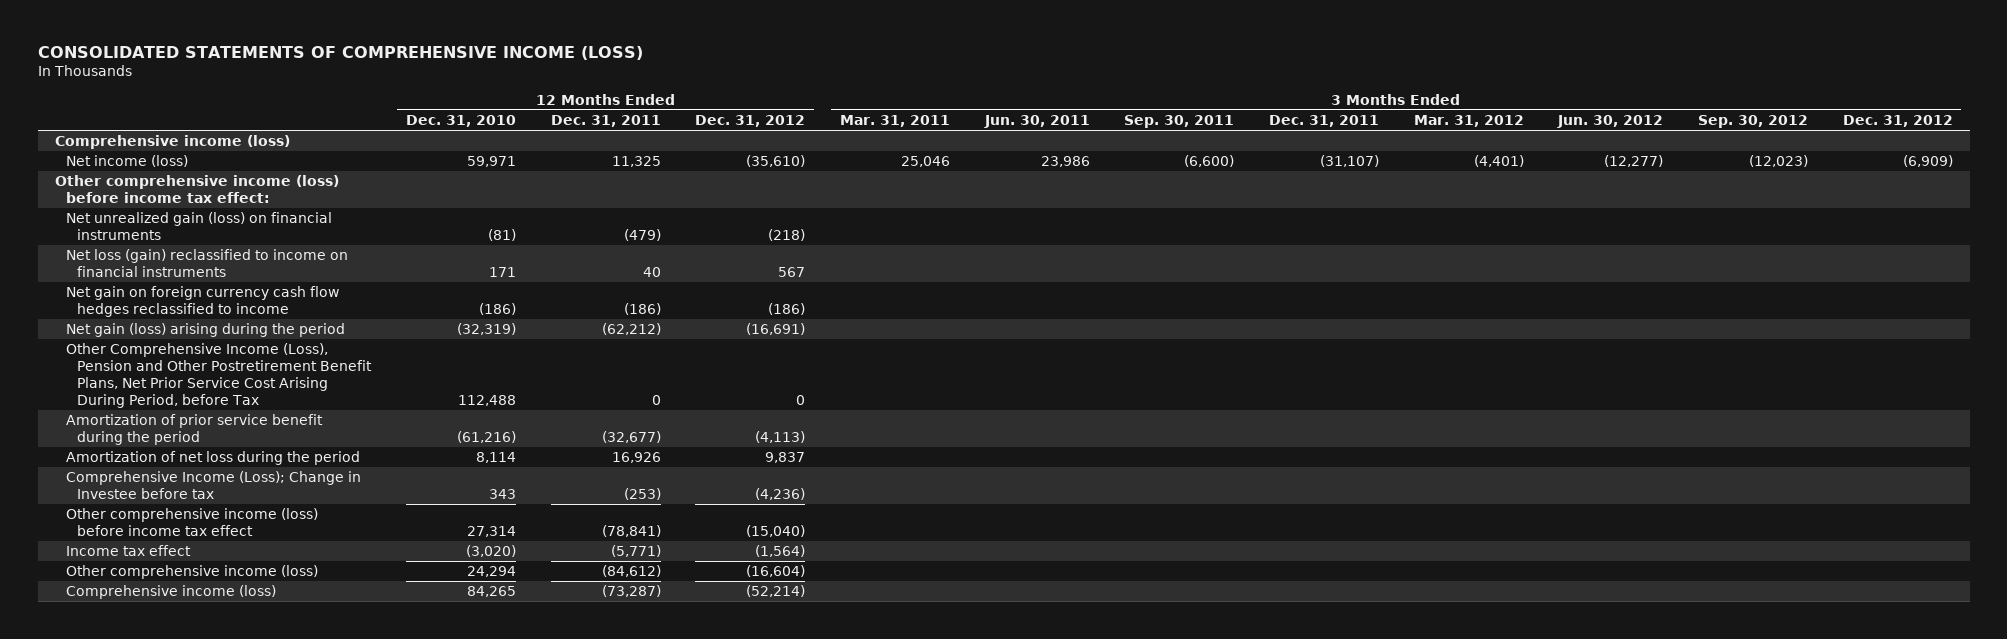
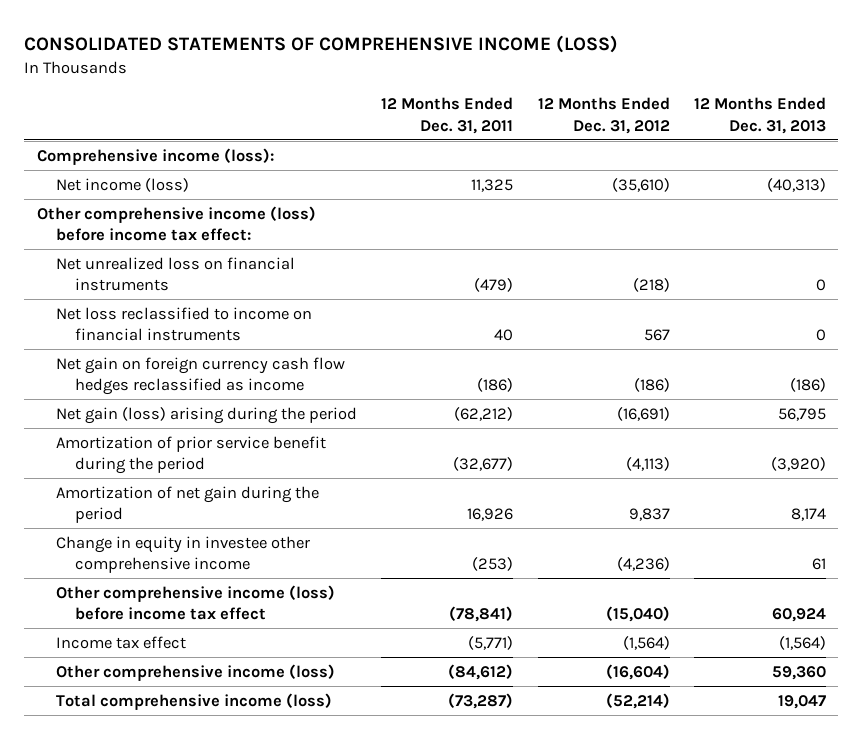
- | 12 Months Ended Dec. 31, 2010 | 12 Months Ended Dec. 31, 2011 | 12 Months Ended Dec. 31, 2012 | 3 Months Ended Mar. 31, 2011 | 3 Months Ended Jun. 30, 2011 | 3 Months Ended Sep. 30, 2011 | 3 Months Ended Dec. 31, 2011 | 3 Months Ended Mar. 31, 2012 | 3 Months Ended Jun. 30, 2012 | 3 Months Ended Sep. 30, 2012 | 3 Months Ended Dec. 31, 2012
+ | 12 Months Ended Dec. 31, 2011 | 12 Months Ended Dec. 31, 2012 | 12 Months Ended Dec. 31, 2013
- Comprehensive income (loss)
+ Comprehensive income (loss):
- Net unrealized gain (loss) on financial instruments | (81) | (479) | (218) | | | | | | | |
- Net loss (gain) reclassified to income on financial instruments | 171 | 40 | 567 | | | | | | | |
- Net gain on foreign currency cash flow hedges reclassified to income | (186) | (186) | (186) | | | | | | | |
+ Net unrealized loss on financial instruments | (479) | (218) | 0
+ Net loss reclassified to income on financial instruments | 40 | 567 | 0
+ Net gain on foreign currency cash flow hedges reclassified as income | (186) | (186) | (186)
- Other Comprehensive Income (Loss), Pension and Other Postretirement Benefit Plans, Net Prior Service Cost Arising During Period, before Tax | 112,488 | 0 | 0 | | | | | | | |
- Amortization of net loss during the period | 8,114 | 16,926 | 9,837 | | | | | | | |
- Comprehensive Income (Loss); Change in Investee before tax | 343 | (253) | (4,236) | | | | | | | |
+ Amortization of net gain during the period | 16,926 | 9,837 | 8,174
+ Change in equity in investee other comprehensive income | (253) | (4,236) | 61
- Comprehensive income (loss) | 84,265 | (73,287) | (52,214) | | | | | | | |
+ Total comprehensive income (loss) | (73,287) | (52,214) | 19,047

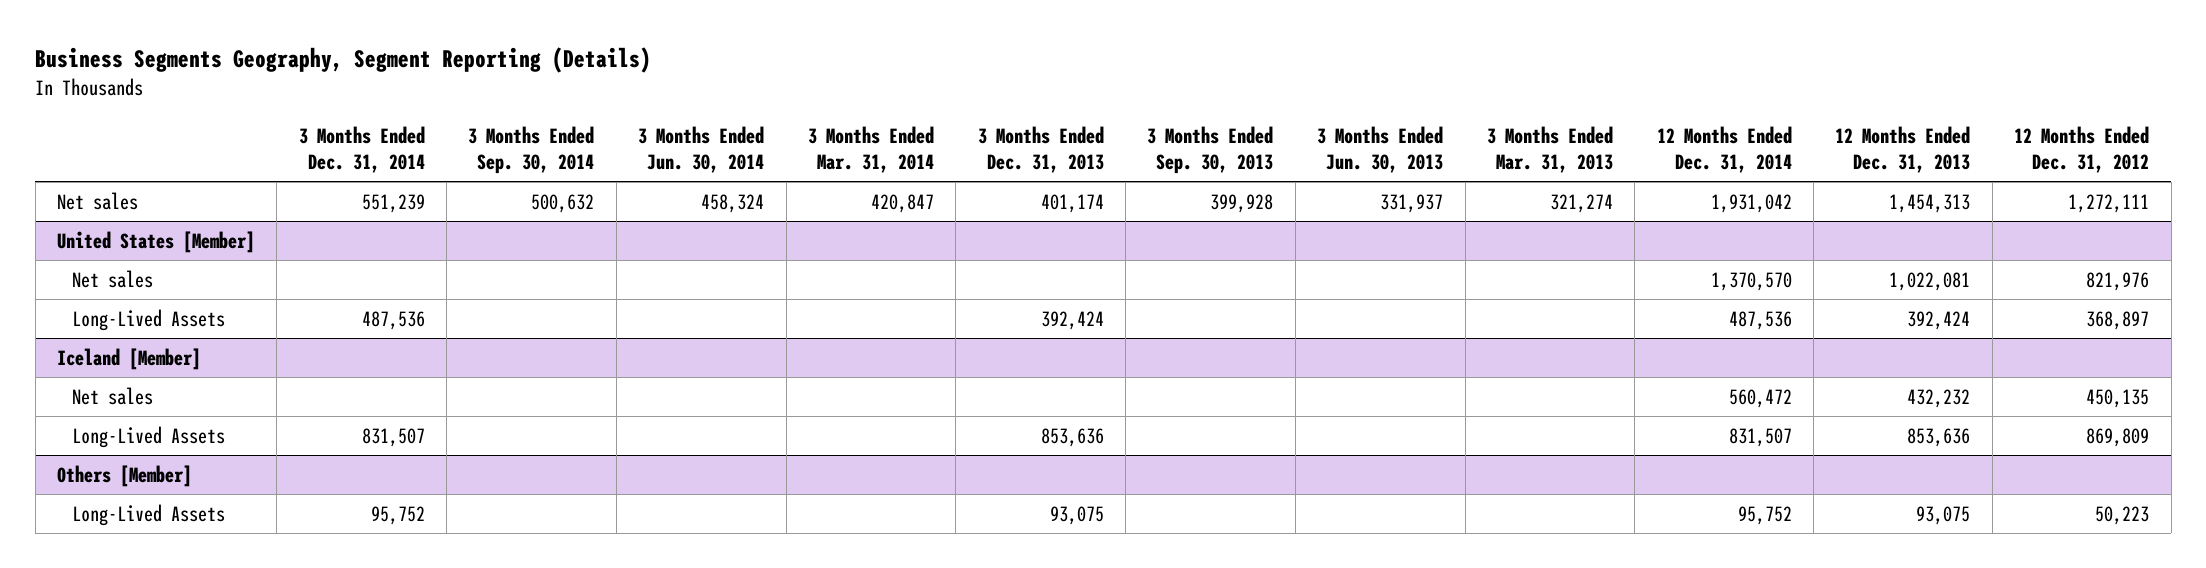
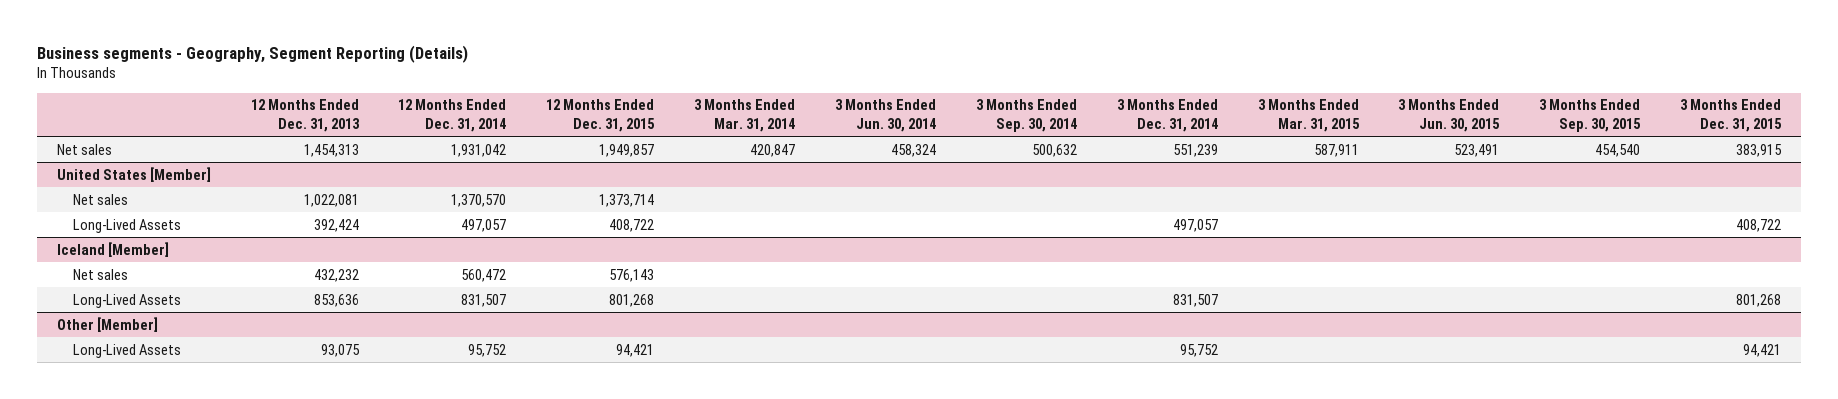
- Business Segments Geography, Segment Reporting (Details)
+ Business segments - Geography, Segment Reporting (Details)
- | 3 Months Ended Dec. 31, 2014 | 3 Months Ended Sep. 30, 2014 | 3 Months Ended Jun. 30, 2014 | 3 Months Ended Mar. 31, 2014 | 3 Months Ended Dec. 31, 2013 | 3 Months Ended Sep. 30, 2013 | 3 Months Ended Jun. 30, 2013 | 3 Months Ended Mar. 31, 2013 | 12 Months Ended Dec. 31, 2014 | 12 Months Ended Dec. 31, 2013 | 12 Months Ended Dec. 31, 2012
+ | 12 Months Ended Dec. 31, 2013 | 12 Months Ended Dec. 31, 2014 | 12 Months Ended Dec. 31, 2015 | 3 Months Ended Mar. 31, 2014 | 3 Months Ended Jun. 30, 2014 | 3 Months Ended Sep. 30, 2014 | 3 Months Ended Dec. 31, 2014 | 3 Months Ended Mar. 31, 2015 | 3 Months Ended Jun. 30, 2015 | 3 Months Ended Sep. 30, 2015 | 3 Months Ended Dec. 31, 2015
@ United States [Member]
- Long-Lived Assets | 487,536 | | | | 392,424 | | | | 487,536 | 392,424 | 368,897
+ Long-Lived Assets | 392,424 | 497,057 | 408,722 | | | | 497,057 | | | | 408,722
- Others [Member]
+ Other [Member]

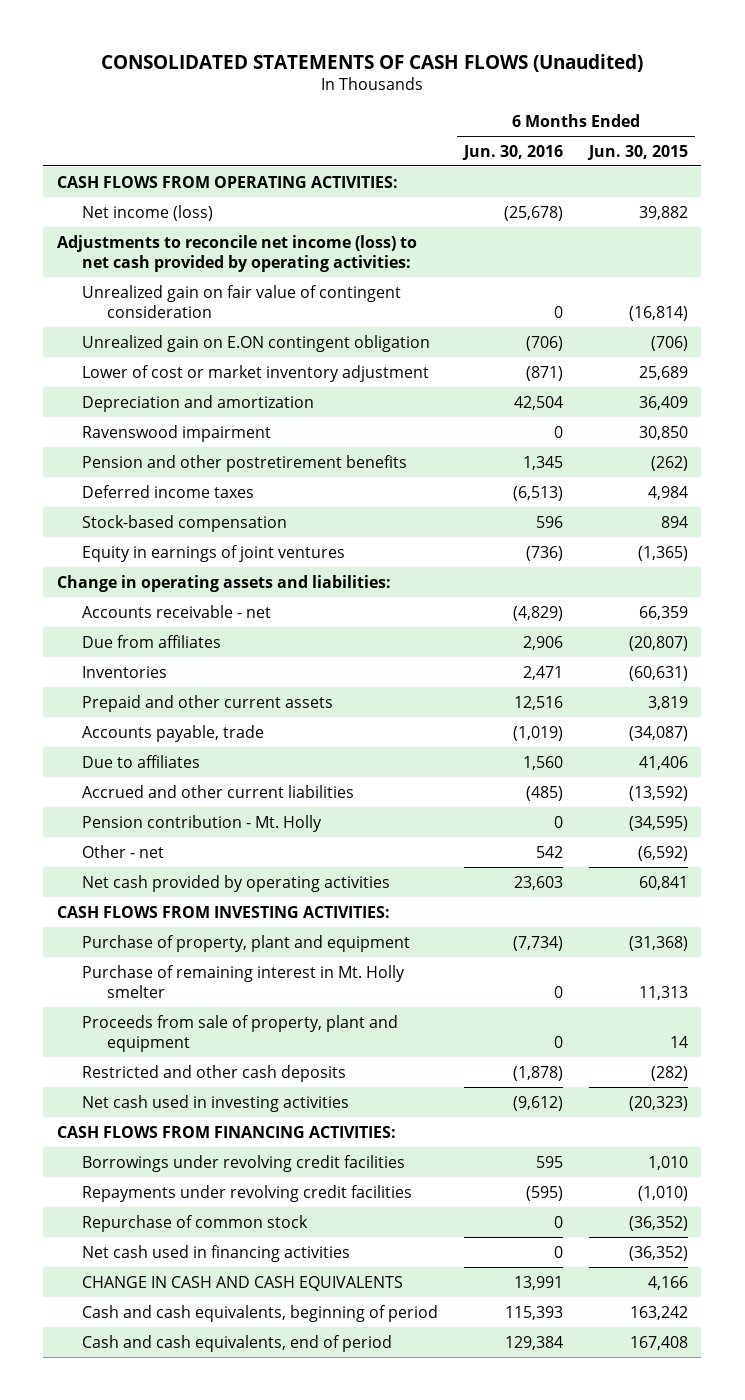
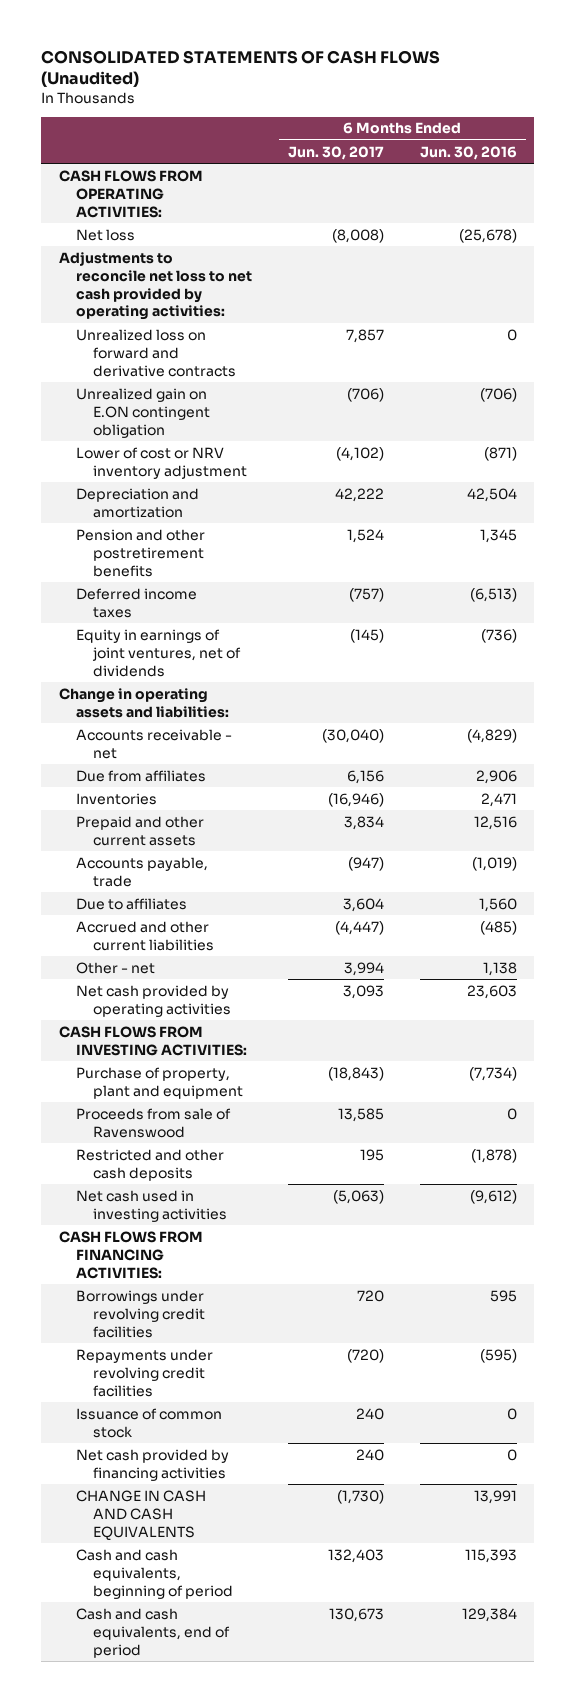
- | 6 Months Ended Jun. 30, 2016 | 6 Months Ended Jun. 30, 2015
+ | 6 Months Ended Jun. 30, 2017 | 6 Months Ended Jun. 30, 2016
- Net income (loss) | (25,678) | 39,882
- Adjustments to reconcile net income (loss) to net cash provided by operating activities:
- Unrealized gain on fair value of contingent consideration | 0 | (16,814)
+ Net loss | (8,008) | (25,678)
+ Adjustments to reconcile net loss to net cash provided by operating activities:
+ Unrealized loss on forward and derivative contracts | 7,857 | 0
- Lower of cost or market inventory adjustment | (871) | 25,689
+ Lower of cost or NRV inventory adjustment | (4,102) | (871)
- Ravenswood impairment | 0 | 30,850
- Stock-based compensation | 596 | 894
- Equity in earnings of joint ventures | (736) | (1,365)
+ Equity in earnings of joint ventures, net of dividends | (145) | (736)
- Pension contribution - Mt. Holly | 0 | (34,595)
- Other - net | 542 | (6,592)
+ Other - net | 3,994 | 1,138
- Purchase of remaining interest in Mt. Holly smelter | 0 | 11,313
- Proceeds from sale of property, plant and equipment | 0 | 14
+ Proceeds from sale of Ravenswood | 13,585 | 0
- Repurchase of common stock | 0 | (36,352)
- Net cash used in financing activities | 0 | (36,352)
+ Issuance of common stock | 240 | 0
+ Net cash provided by financing activities | 240 | 0

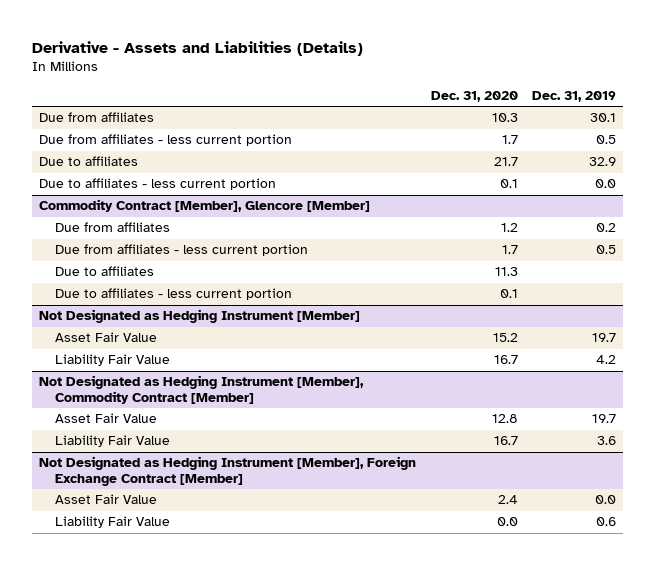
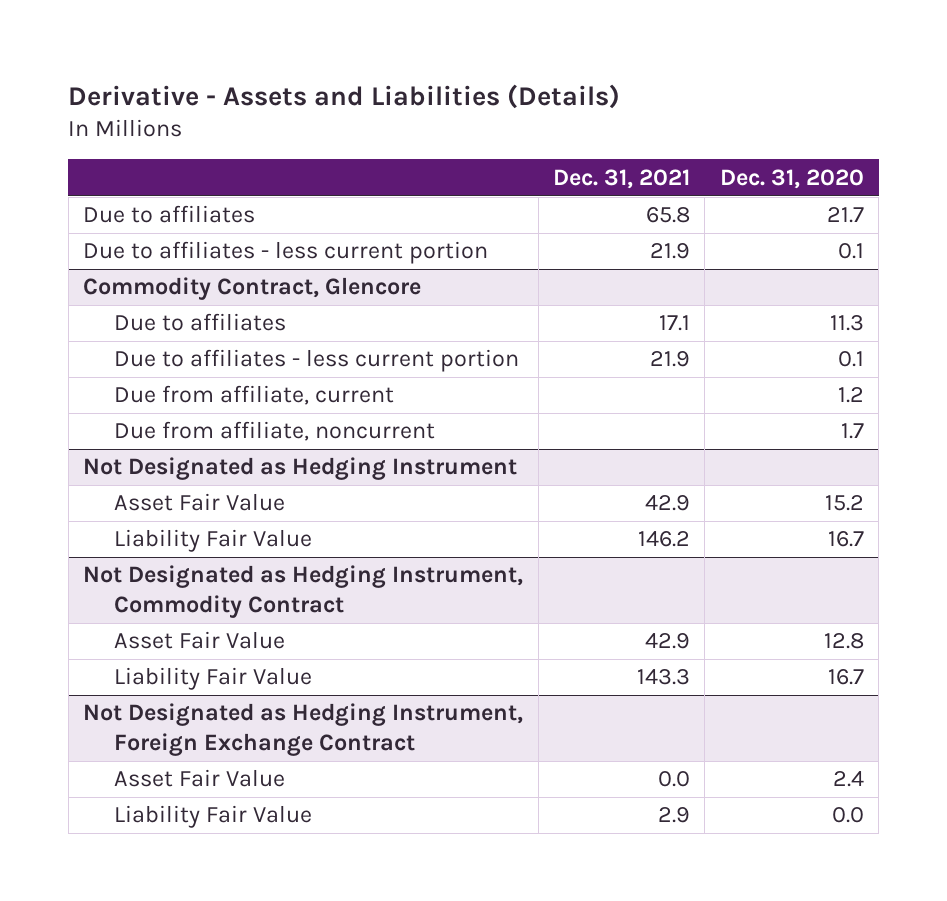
- | Dec. 31, 2020 | Dec. 31, 2019
+ | Dec. 31, 2021 | Dec. 31, 2020
- Due from affiliates | 10.3 | 30.1
- Due from affiliates - less current portion | 1.7 | 0.5
- Commodity Contract [Member], Glencore [Member]
- Due from affiliates | 1.2 | 0.2
- Due from affiliates - less current portion | 1.7 | 0.5
+ Commodity Contract, Glencore
- Not Designated as Hedging Instrument [Member]
+ Due from affiliate, current | | 1.2
+ Due from affiliate, noncurrent | | 1.7
+ Not Designated as Hedging Instrument
- Not Designated as Hedging Instrument [Member], Commodity Contract [Member]
+ Not Designated as Hedging Instrument, Commodity Contract
- Not Designated as Hedging Instrument [Member], Foreign Exchange Contract [Member]
+ Not Designated as Hedging Instrument, Foreign Exchange Contract

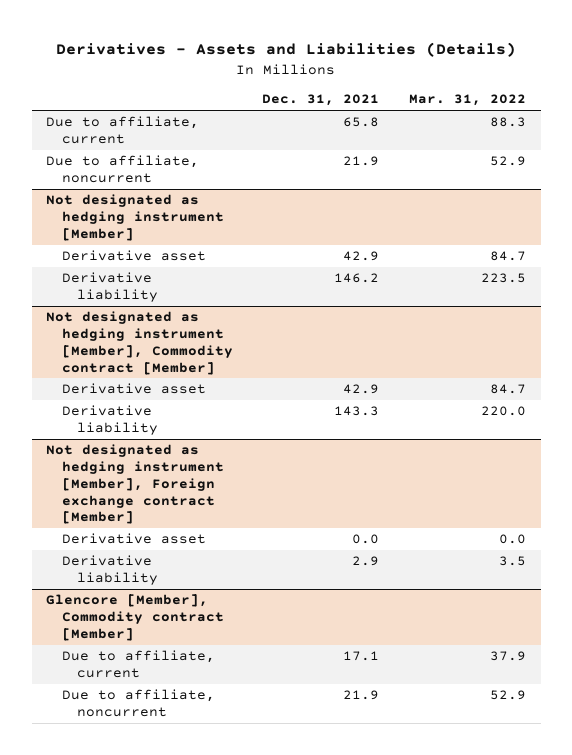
- Derivative - Assets and Liabilities (Details)
+ Derivatives - Assets and Liabilities (Details)
- | Dec. 31, 2021 | Dec. 31, 2020
+ | Dec. 31, 2021 | Mar. 31, 2022
- Due to affiliates | 65.8 | 21.7
- Due to affiliates - less current portion | 21.9 | 0.1
- Commodity Contract, Glencore
- Due to affiliates | 17.1 | 11.3
- Due to affiliates - less current portion | 21.9 | 0.1
- Due from affiliate, current | | 1.2
- Due from affiliate, noncurrent | | 1.7
- Not Designated as Hedging Instrument
- Asset Fair Value | 42.9 | 15.2
- Liability Fair Value | 146.2 | 16.7
- Not Designated as Hedging Instrument, Commodity Contract
- Asset Fair Value | 42.9 | 12.8
- Liability Fair Value | 143.3 | 16.7
- Not Designated as Hedging Instrument, Foreign Exchange Contract
- Asset Fair Value | 0.0 | 2.4
- Liability Fair Value | 2.9 | 0.0
+ Due to affiliate, current | 65.8 | 88.3
+ Due to affiliate, noncurrent | 21.9 | 52.9
+ Not designated as hedging instrument [Member]
+ Derivative asset | 42.9 | 84.7
+ Derivative liability | 146.2 | 223.5
+ Not designated as hedging instrument [Member], Commodity contract [Member]
+ Derivative asset | 42.9 | 84.7
+ Derivative liability | 143.3 | 220.0
+ Not designated as hedging instrument [Member], Foreign exchange contract [Member]
+ Derivative asset | 0.0 | 0.0
+ Derivative liability | 2.9 | 3.5
+ Glencore [Member], Commodity contract [Member]
+ Due to affiliate, current | 17.1 | 37.9
+ Due to affiliate, noncurrent | 21.9 | 52.9

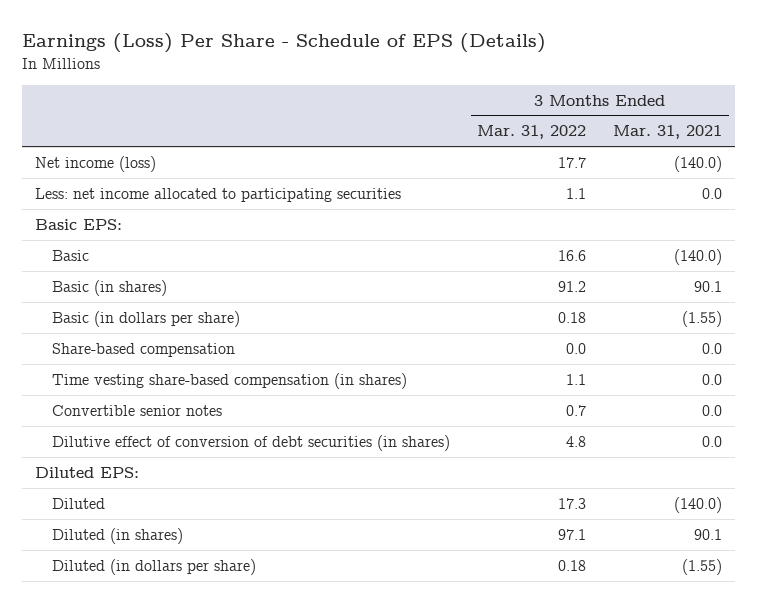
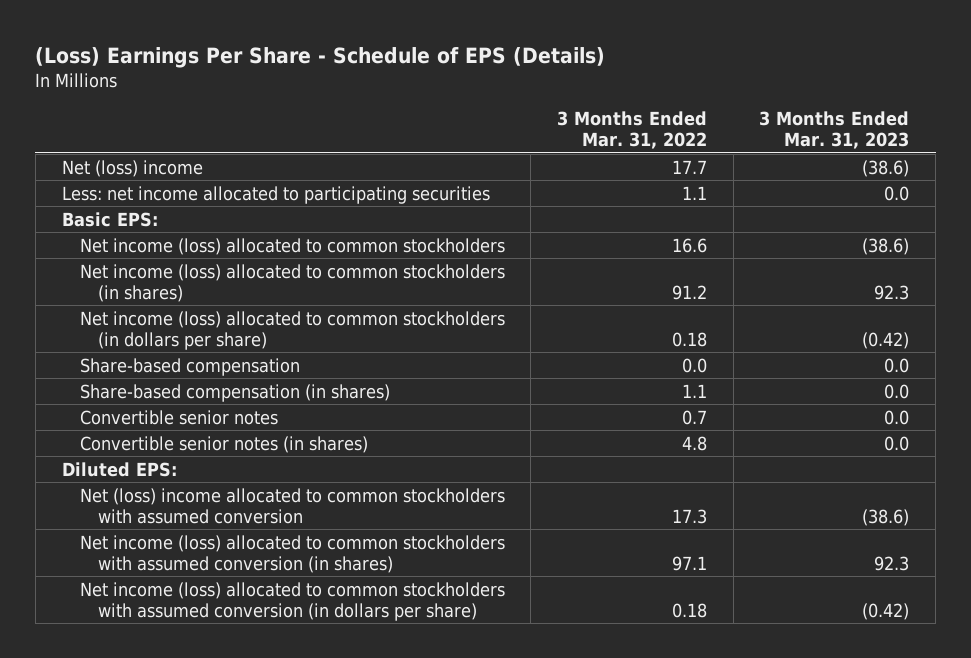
- Earnings (Loss) Per Share - Schedule of EPS (Details)
+ (Loss) Earnings Per Share - Schedule of EPS (Details)
- | 3 Months Ended Mar. 31, 2022 | 3 Months Ended Mar. 31, 2021
+ | 3 Months Ended Mar. 31, 2022 | 3 Months Ended Mar. 31, 2023
- Net income (loss) | 17.7 | (140.0)
+ Net (loss) income | 17.7 | (38.6)
- Basic | 16.6 | (140.0)
- Basic (in shares) | 91.2 | 90.1
- Basic (in dollars per share) | 0.18 | (1.55)
+ Net income (loss) allocated to common stockholders | 16.6 | (38.6)
+ Net income (loss) allocated to common stockholders (in shares) | 91.2 | 92.3
+ Net income (loss) allocated to common stockholders (in dollars per share) | 0.18 | (0.42)
- Time vesting share-based compensation (in shares) | 1.1 | 0.0
+ Share-based compensation (in shares) | 1.1 | 0.0
- Dilutive effect of conversion of debt securities (in shares) | 4.8 | 0.0
+ Convertible senior notes (in shares) | 4.8 | 0.0
- Diluted | 17.3 | (140.0)
- Diluted (in shares) | 97.1 | 90.1
- Diluted (in dollars per share) | 0.18 | (1.55)
+ Net (loss) income allocated to common stockholders with assumed conversion | 17.3 | (38.6)
+ Net income (loss) allocated to common stockholders with assumed conversion (in shares) | 97.1 | 92.3
+ Net income (loss) allocated to common stockholders with assumed conversion (in dollars per share) | 0.18 | (0.42)

